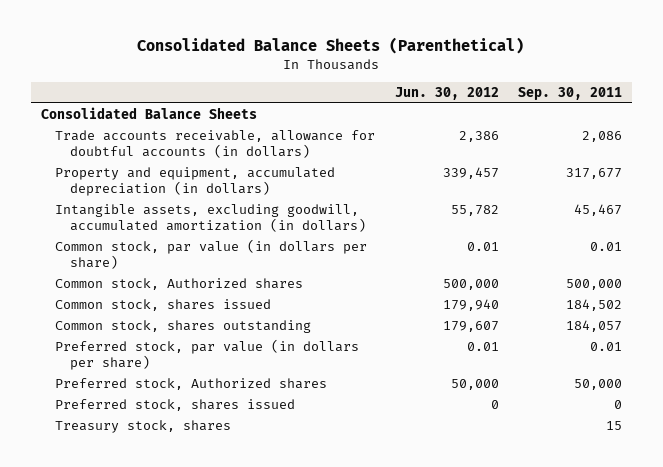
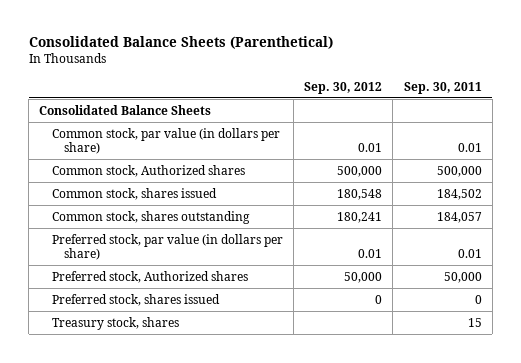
- | Jun. 30, 2012 | Sep. 30, 2011
+ | Sep. 30, 2012 | Sep. 30, 2011
- Trade accounts receivable, allowance for doubtful accounts (in dollars) | 2,386 | 2,086
- Property and equipment, accumulated depreciation (in dollars) | 339,457 | 317,677
- Intangible assets, excluding goodwill, accumulated amortization (in dollars) | 55,782 | 45,467

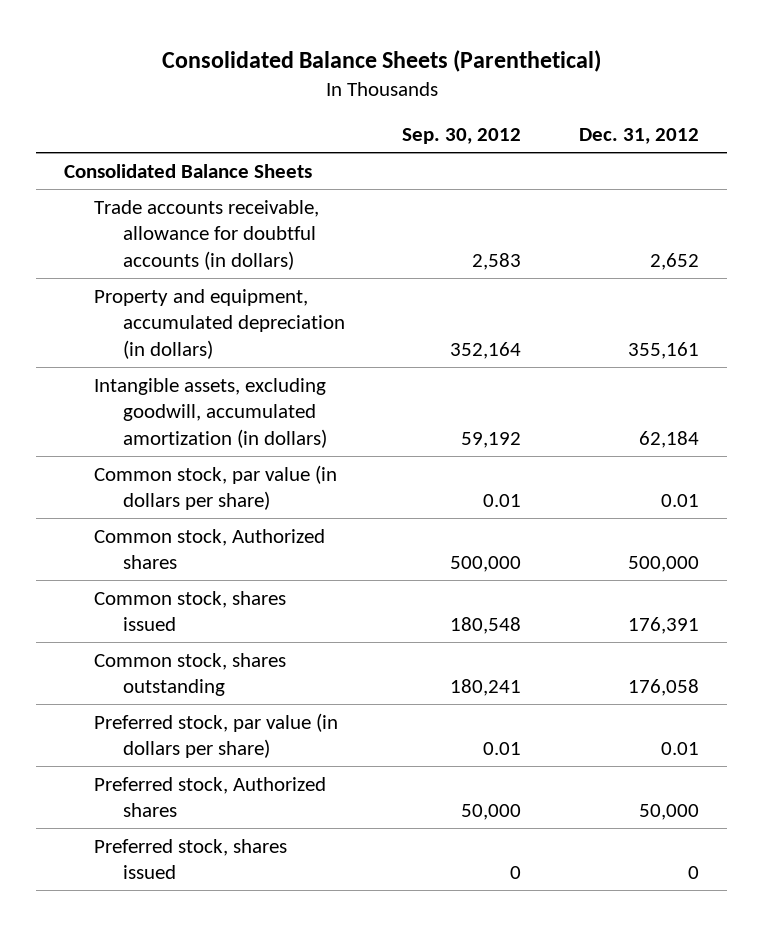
- | Sep. 30, 2012 | Sep. 30, 2011
+ | Sep. 30, 2012 | Dec. 31, 2012
+ Trade accounts receivable, allowance for doubtful accounts (in dollars) | 2,583 | 2,652
+ Property and equipment, accumulated depreciation (in dollars) | 352,164 | 355,161
+ Intangible assets, excluding goodwill, accumulated amortization (in dollars) | 59,192 | 62,184
- Treasury stock, shares | | 15

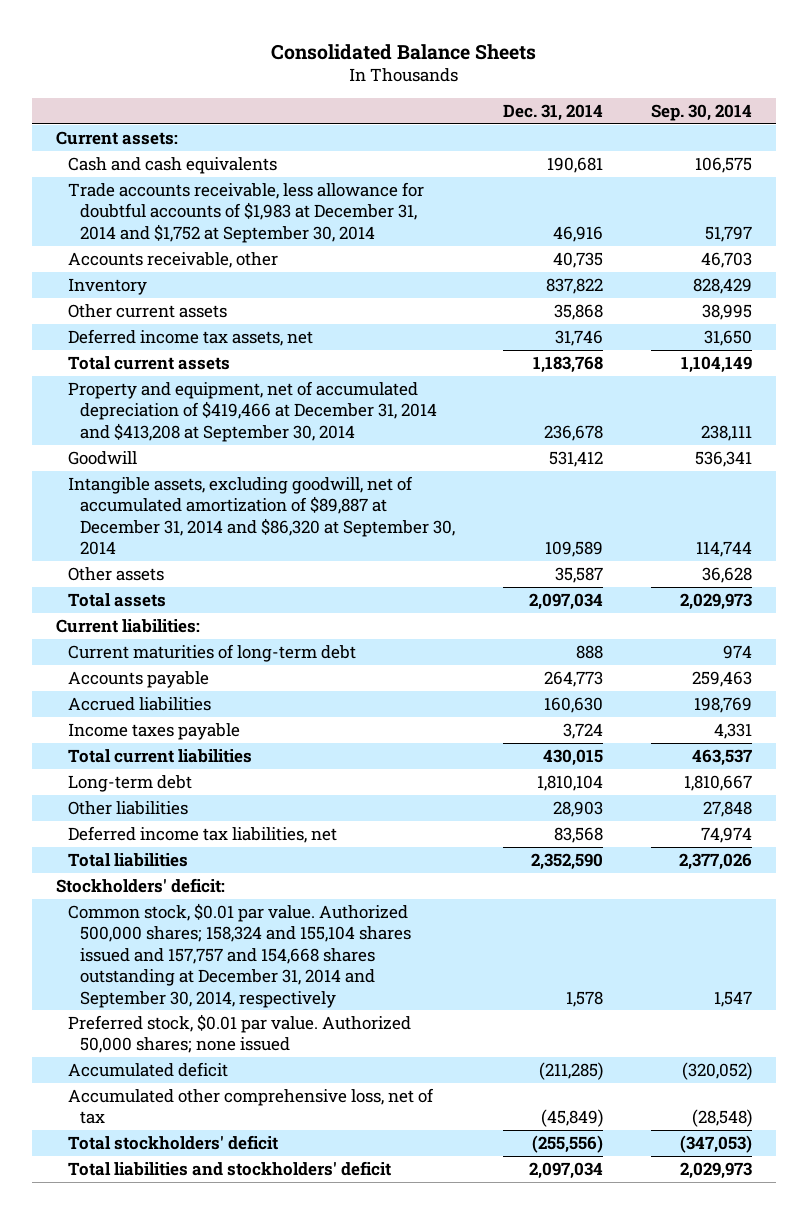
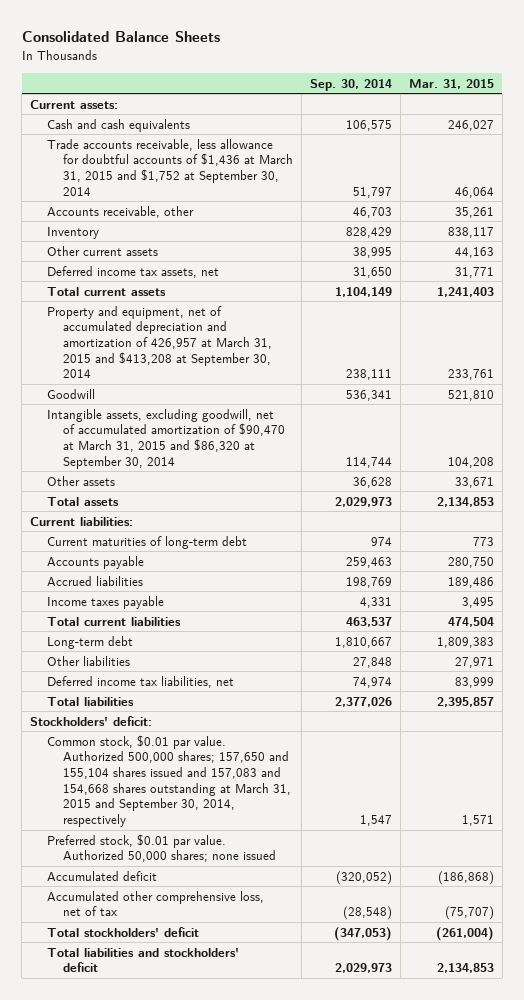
- | Dec. 31, 2014 | Sep. 30, 2014
+ | Sep. 30, 2014 | Mar. 31, 2015
- Trade accounts receivable, less allowance for doubtful accounts of $1,983 at December 31, 2014 and $1,752 at September 30, 2014 | 46,916 | 51,797
+ Trade accounts receivable, less allowance for doubtful accounts of $1,436 at March 31, 2015 and $1,752 at September 30, 2014 | 51,797 | 46,064
- Property and equipment, net of accumulated depreciation of $419,466 at December 31, 2014 and $413,208 at September 30, 2014 | 236,678 | 238,111
+ Property and equipment, net of accumulated depreciation and amortization of 426,957 at March 31, 2015 and $413,208 at September 30, 2014 | 238,111 | 233,761
- Intangible assets, excluding goodwill, net of accumulated amortization of $89,887 at December 31, 2014 and $86,320 at September 30, 2014 | 109,589 | 114,744
+ Intangible assets, excluding goodwill, net of accumulated amortization of $90,470 at March 31, 2015 and $86,320 at September 30, 2014 | 114,744 | 104,208
- Common stock, $0.01 par value. Authorized 500,000 shares; 158,324 and 155,104 shares issued and 157,757 and 154,668 shares outstanding at December 31, 2014 and September 30, 2014, respectively | 1,578 | 1,547
+ Common stock, $0.01 par value. Authorized 500,000 shares; 157,650 and 155,104 shares issued and 157,083 and 154,668 shares outstanding at March 31, 2015 and September 30, 2014, respectively | 1,547 | 1,571

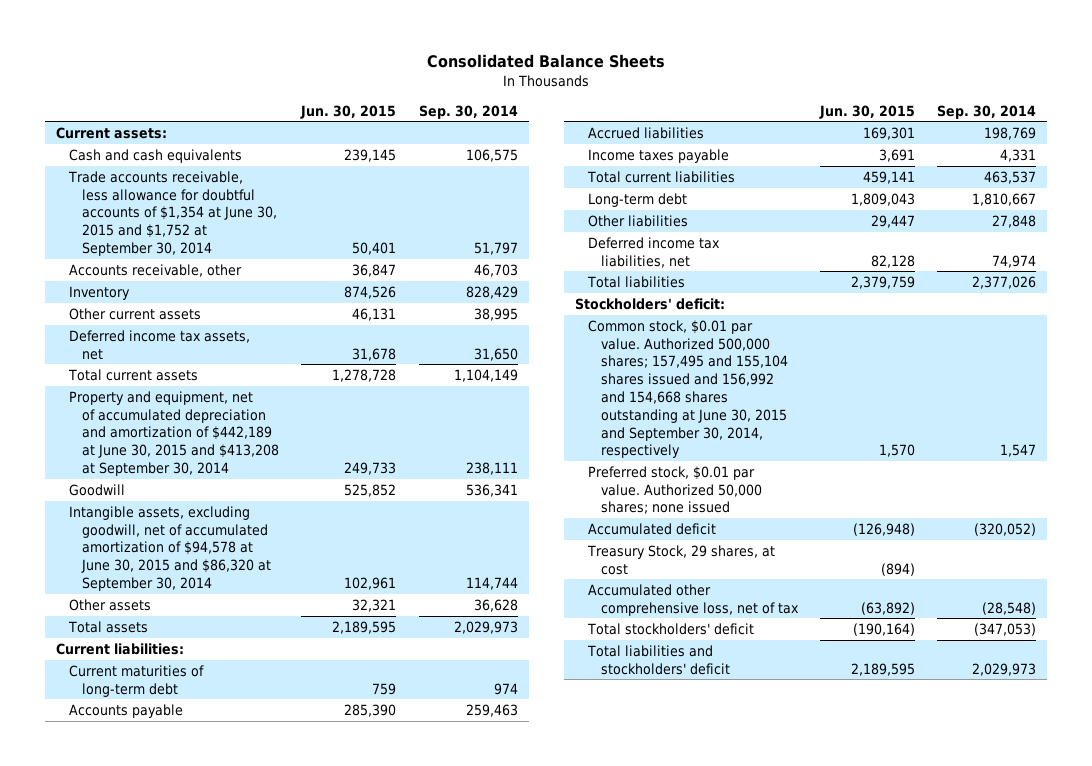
- | Sep. 30, 2014 | Mar. 31, 2015
+ | Jun. 30, 2015 | Sep. 30, 2014
- Trade accounts receivable, less allowance for doubtful accounts of $1,436 at March 31, 2015 and $1,752 at September 30, 2014 | 51,797 | 46,064
+ Trade accounts receivable, less allowance for doubtful accounts of $1,354 at June 30, 2015 and $1,752 at September 30, 2014 | 50,401 | 51,797
- Property and equipment, net of accumulated depreciation and amortization of 426,957 at March 31, 2015 and $413,208 at September 30, 2014 | 238,111 | 233,761
+ Property and equipment, net of accumulated depreciation and amortization of $442,189 at June 30, 2015 and $413,208 at September 30, 2014 | 249,733 | 238,111
- Intangible assets, excluding goodwill, net of accumulated amortization of $90,470 at March 31, 2015 and $86,320 at September 30, 2014 | 114,744 | 104,208
+ Intangible assets, excluding goodwill, net of accumulated amortization of $94,578 at June 30, 2015 and $86,320 at September 30, 2014 | 102,961 | 114,744
- Common stock, $0.01 par value. Authorized 500,000 shares; 157,650 and 155,104 shares issued and 157,083 and 154,668 shares outstanding at March 31, 2015 and September 30, 2014, respectively | 1,547 | 1,571
+ Common stock, $0.01 par value. Authorized 500,000 shares; 157,495 and 155,104 shares issued and 156,992 and 154,668 shares outstanding at June 30, 2015 and September 30, 2014, respectively | 1,570 | 1,547
+ Treasury Stock, 29 shares, at cost | (894) |

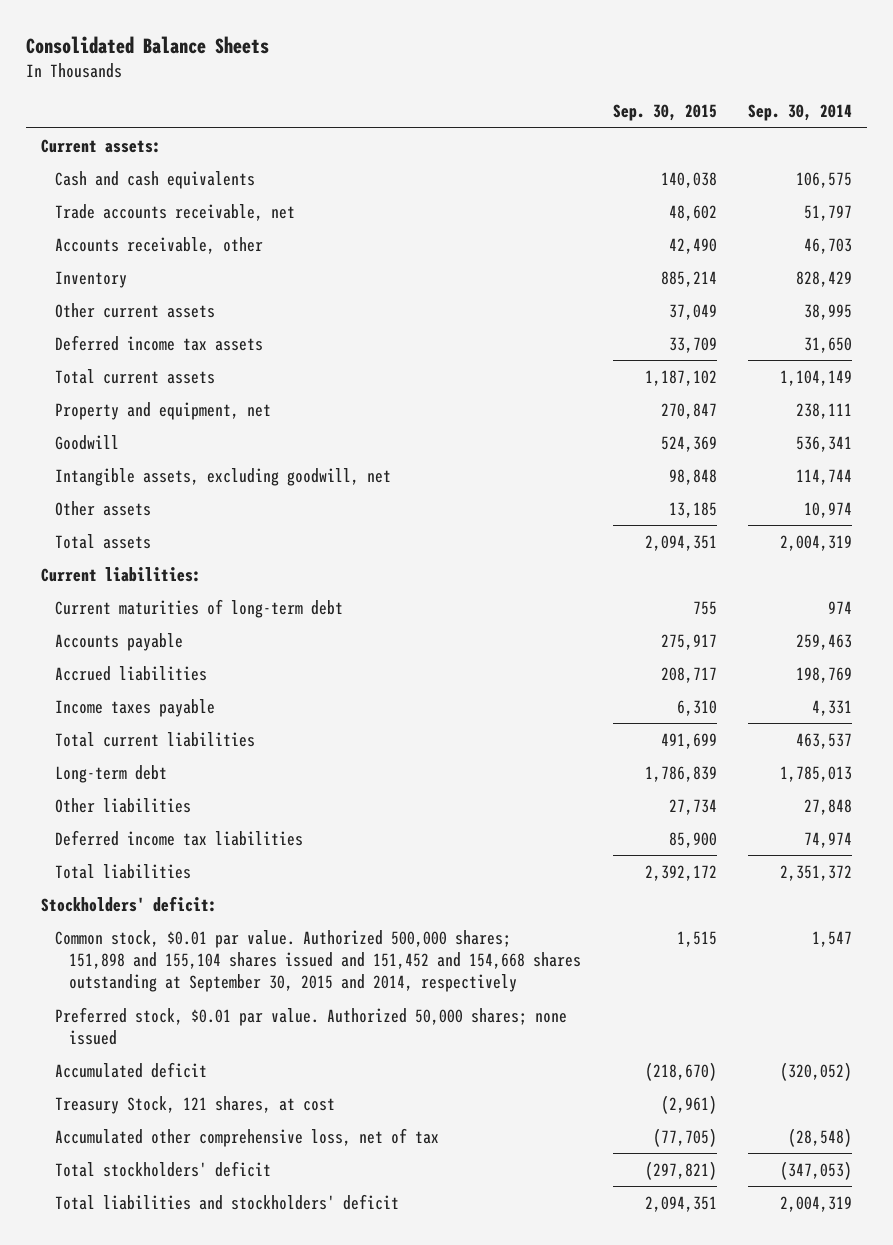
- | Jun. 30, 2015 | Sep. 30, 2014
+ | Sep. 30, 2015 | Sep. 30, 2014
- Trade accounts receivable, less allowance for doubtful accounts of $1,354 at June 30, 2015 and $1,752 at September 30, 2014 | 50,401 | 51,797
+ Trade accounts receivable, net | 48,602 | 51,797
- Deferred income tax assets, net | 31,678 | 31,650
+ Deferred income tax assets | 33,709 | 31,650
- Property and equipment, net of accumulated depreciation and amortization of $442,189 at June 30, 2015 and $413,208 at September 30, 2014 | 249,733 | 238,111
+ Property and equipment, net | 270,847 | 238,111
- Intangible assets, excluding goodwill, net of accumulated amortization of $94,578 at June 30, 2015 and $86,320 at September 30, 2014 | 102,961 | 114,744
- Other assets | 32,321 | 36,628
- Total assets | 2,189,595 | 2,029,973
+ Intangible assets, excluding goodwill, net | 98,848 | 114,744
+ Other assets | 13,185 | 10,974
+ Total assets | 2,094,351 | 2,004,319
- Long-term debt | 1,809,043 | 1,810,667
+ Long-term debt | 1,786,839 | 1,785,013
- Deferred income tax liabilities, net | 82,128 | 74,974
- Total liabilities | 2,379,759 | 2,377,026
+ Deferred income tax liabilities | 85,900 | 74,974
+ Total liabilities | 2,392,172 | 2,351,372
- Common stock, $0.01 par value. Authorized 500,000 shares; 157,495 and 155,104 shares issued and 156,992 and 154,668 shares outstanding at June 30, 2015 and September 30, 2014, respectively | 1,570 | 1,547
+ Common stock, $0.01 par value. Authorized 500,000 shares; 151,898 and 155,104 shares issued and 151,452 and 154,668 shares outstanding at September 30, 2015 and 2014, respectively | 1,515 | 1,547
- Treasury Stock, 29 shares, at cost | (894) |
+ Treasury Stock, 121 shares, at cost | (2,961) |
- Total liabilities and stockholders' deficit | 2,189,595 | 2,029,973
+ Total liabilities and stockholders' deficit | 2,094,351 | 2,004,319

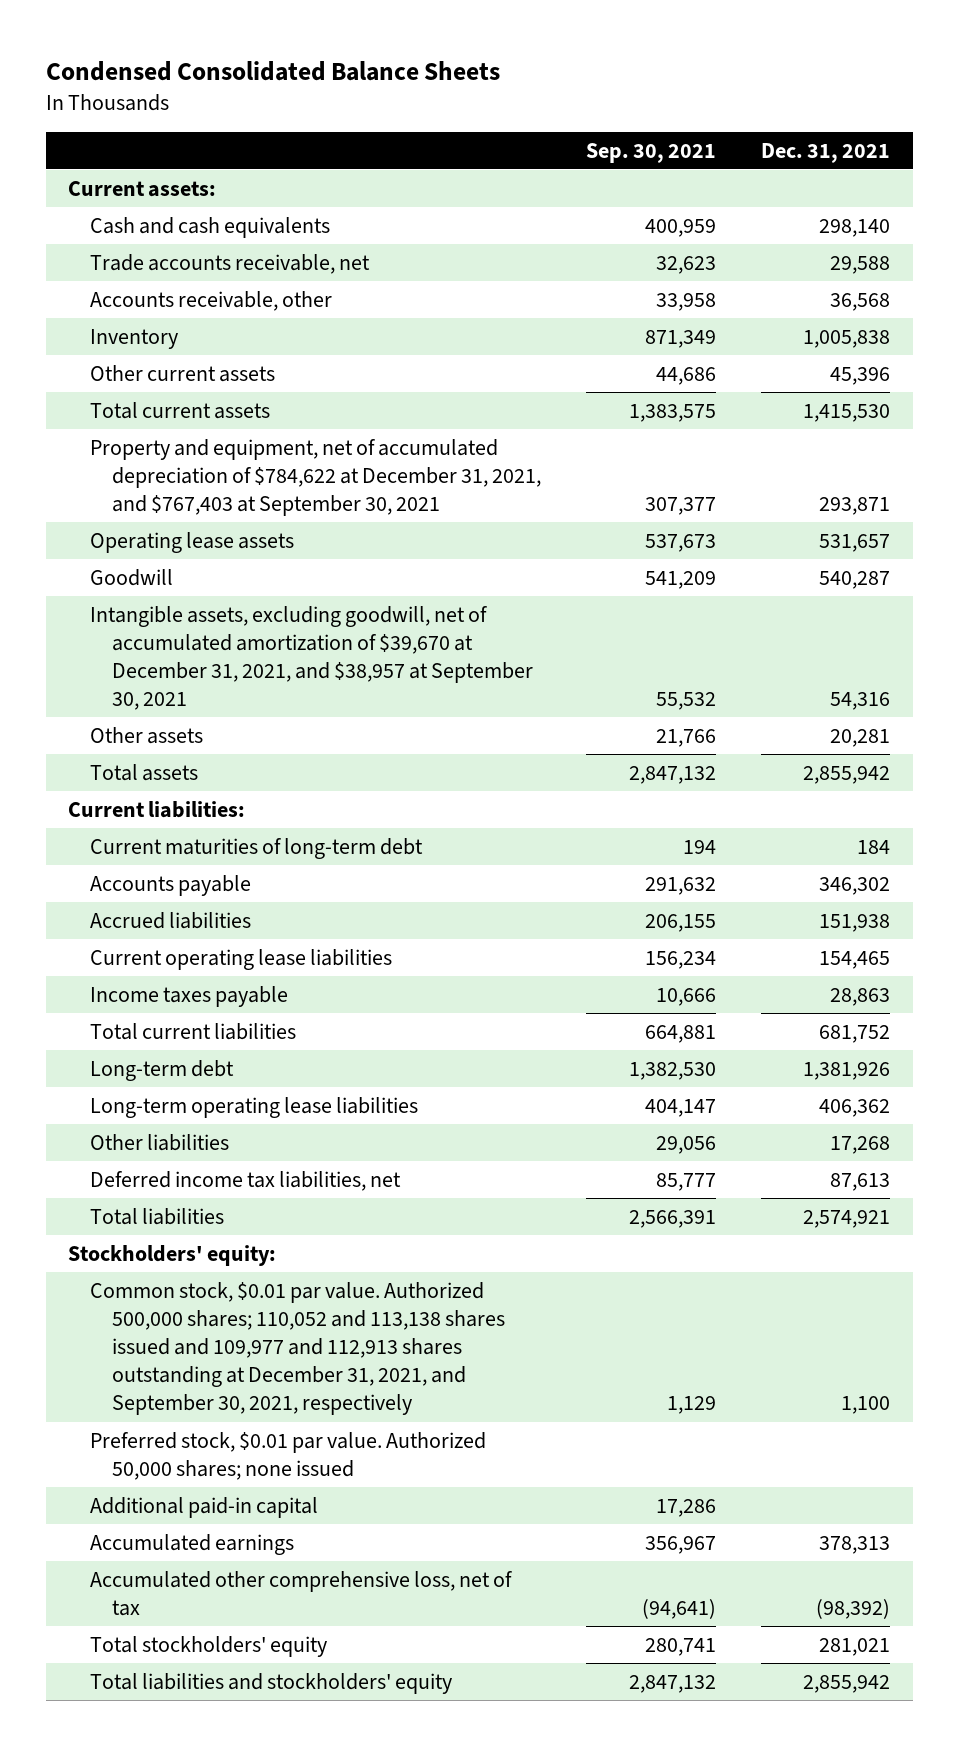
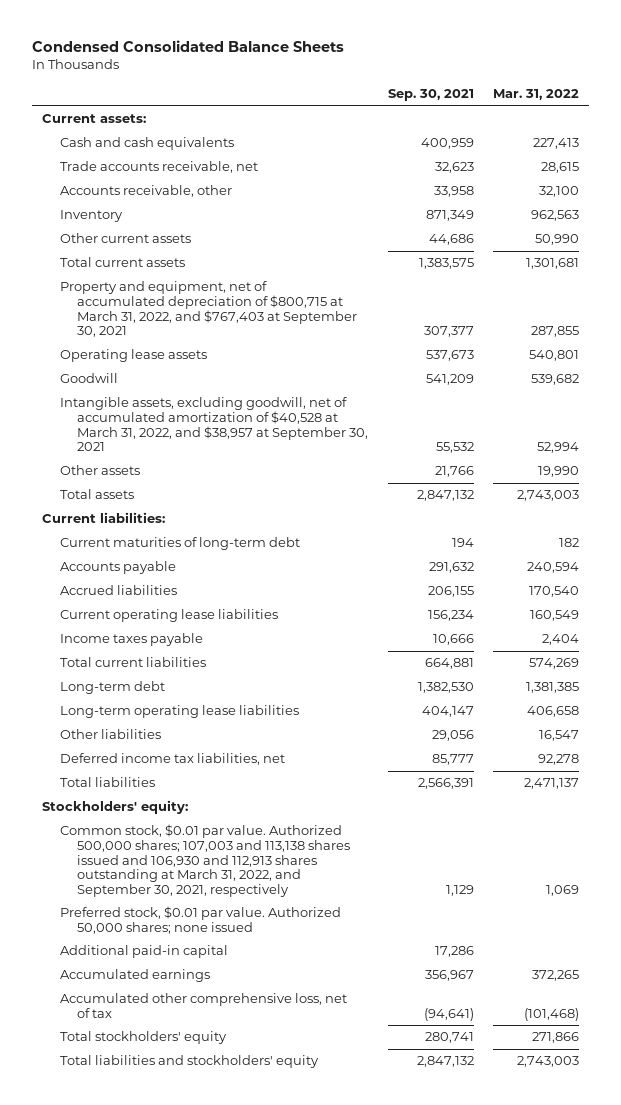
- | Sep. 30, 2021 | Dec. 31, 2021
+ | Sep. 30, 2021 | Mar. 31, 2022
- Property and equipment, net of accumulated depreciation of $784,622 at December 31, 2021, and $767,403 at September 30, 2021 | 307,377 | 293,871
+ Property and equipment, net of accumulated depreciation of $800,715 at March 31, 2022, and $767,403 at September 30, 2021 | 307,377 | 287,855
- Intangible assets, excluding goodwill, net of accumulated amortization of $39,670 at December 31, 2021, and $38,957 at September 30, 2021 | 55,532 | 54,316
+ Intangible assets, excluding goodwill, net of accumulated amortization of $40,528 at March 31, 2022, and $38,957 at September 30, 2021 | 55,532 | 52,994
- Common stock, $0.01 par value. Authorized 500,000 shares; 110,052 and 113,138 shares issued and 109,977 and 112,913 shares outstanding at December 31, 2021, and September 30, 2021, respectively | 1,129 | 1,100
+ Common stock, $0.01 par value. Authorized 500,000 shares; 107,003 and 113,138 shares issued and 106,930 and 112,913 shares outstanding at March 31, 2022, and September 30, 2021, respectively | 1,129 | 1,069

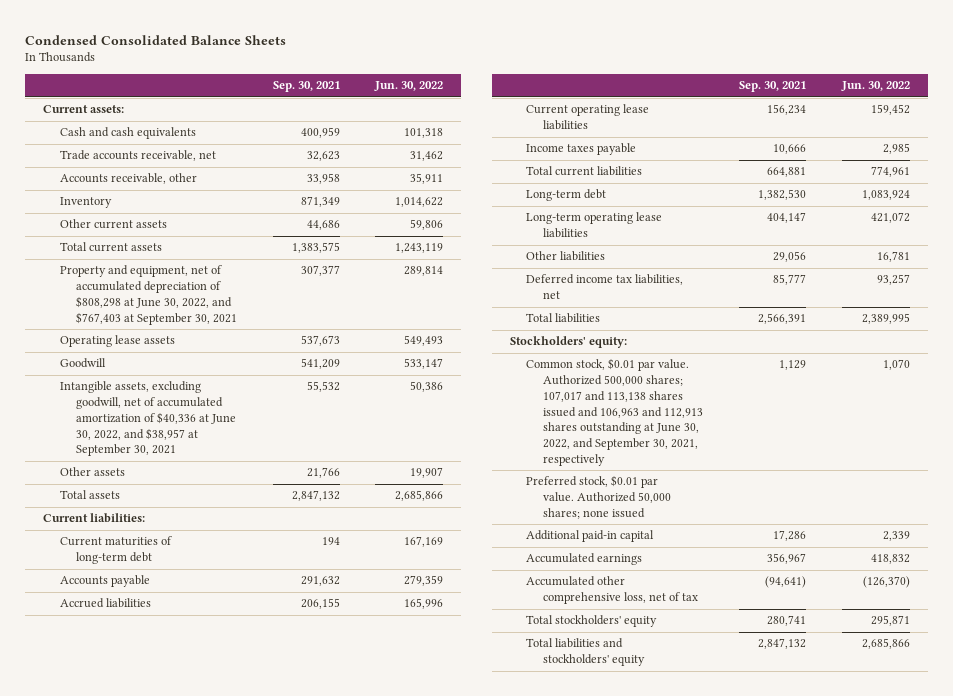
- | Sep. 30, 2021 | Mar. 31, 2022
+ | Sep. 30, 2021 | Jun. 30, 2022
- Property and equipment, net of accumulated depreciation of $800,715 at March 31, 2022, and $767,403 at September 30, 2021 | 307,377 | 287,855
+ Property and equipment, net of accumulated depreciation of $808,298 at June 30, 2022, and $767,403 at September 30, 2021 | 307,377 | 289,814
- Intangible assets, excluding goodwill, net of accumulated amortization of $40,528 at March 31, 2022, and $38,957 at September 30, 2021 | 55,532 | 52,994
+ Intangible assets, excluding goodwill, net of accumulated amortization of $40,336 at June 30, 2022, and $38,957 at September 30, 2021 | 55,532 | 50,386
- Common stock, $0.01 par value. Authorized 500,000 shares; 107,003 and 113,138 shares issued and 106,930 and 112,913 shares outstanding at March 31, 2022, and September 30, 2021, respectively | 1,129 | 1,069
+ Common stock, $0.01 par value. Authorized 500,000 shares; 107,017 and 113,138 shares issued and 106,963 and 112,913 shares outstanding at June 30, 2022, and September 30, 2021, respectively | 1,129 | 1,070

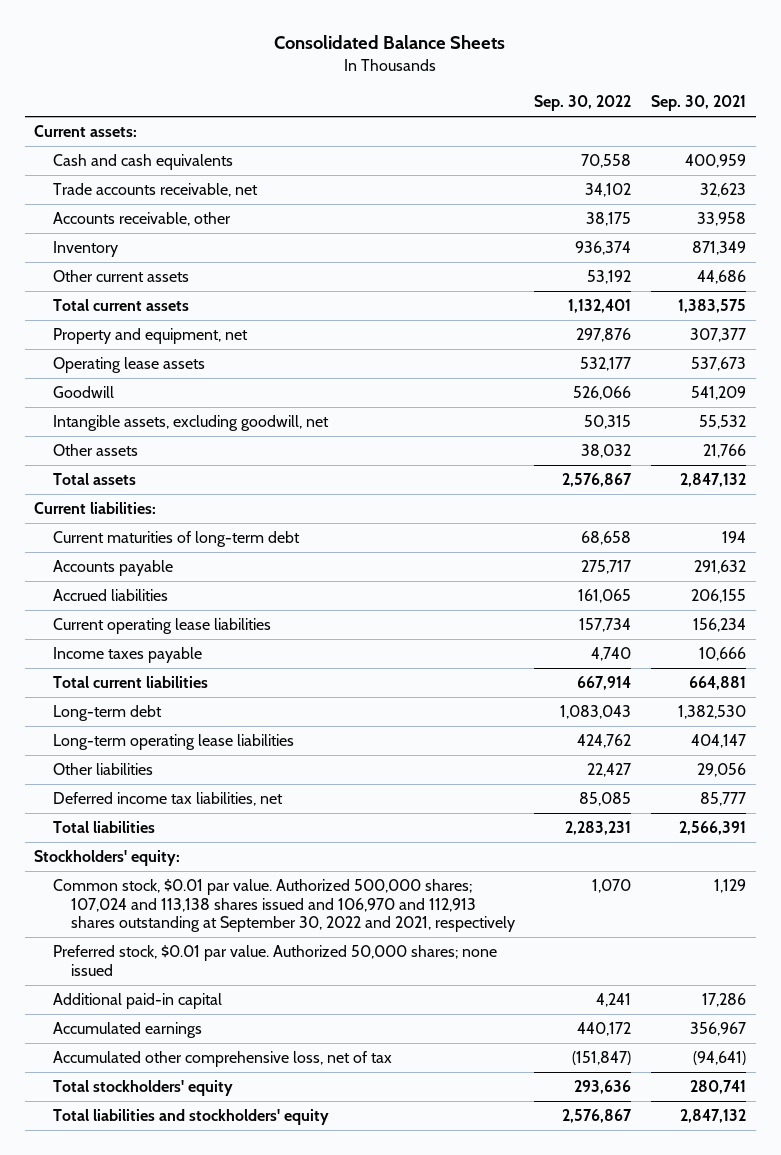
- Condensed Consolidated Balance Sheets
+ Consolidated Balance Sheets
- | Sep. 30, 2021 | Jun. 30, 2022
+ | Sep. 30, 2022 | Sep. 30, 2021
- Property and equipment, net of accumulated depreciation of $808,298 at June 30, 2022, and $767,403 at September 30, 2021 | 307,377 | 289,814
+ Property and equipment, net | 297,876 | 307,377
- Intangible assets, excluding goodwill, net of accumulated amortization of $40,336 at June 30, 2022, and $38,957 at September 30, 2021 | 55,532 | 50,386
+ Intangible assets, excluding goodwill, net | 50,315 | 55,532
- Common stock, $0.01 par value. Authorized 500,000 shares; 107,017 and 113,138 shares issued and 106,963 and 112,913 shares outstanding at June 30, 2022, and September 30, 2021, respectively | 1,129 | 1,070
+ Common stock, $0.01 par value. Authorized 500,000 shares; 107,024 and 113,138 shares issued and 106,970 and 112,913 shares outstanding at September 30, 2022 and 2021, respectively | 1,070 | 1,129

